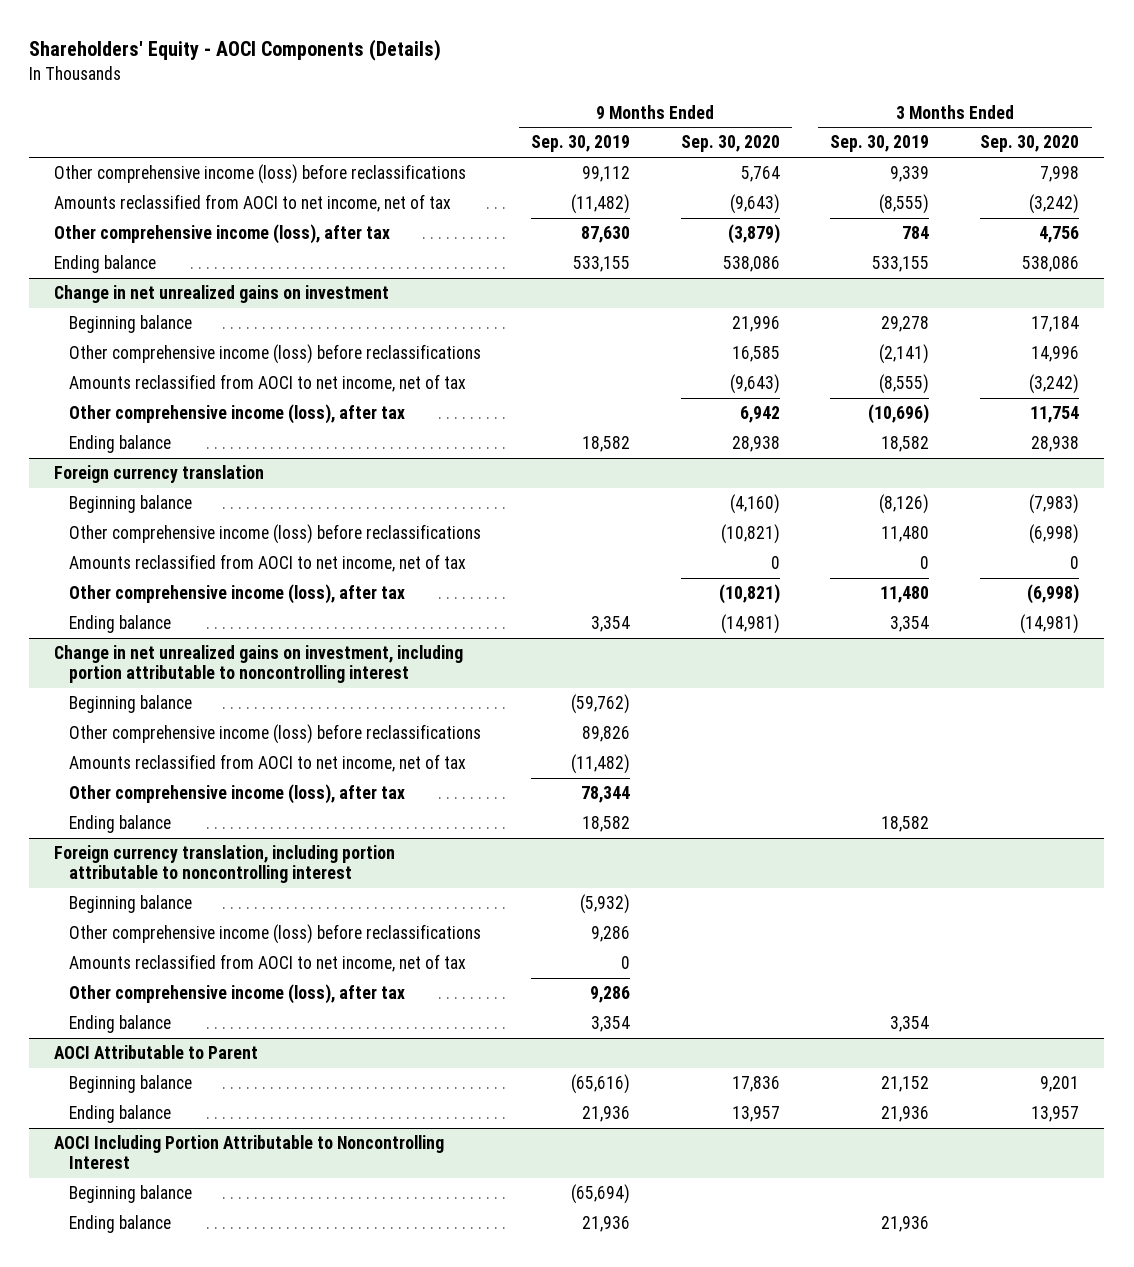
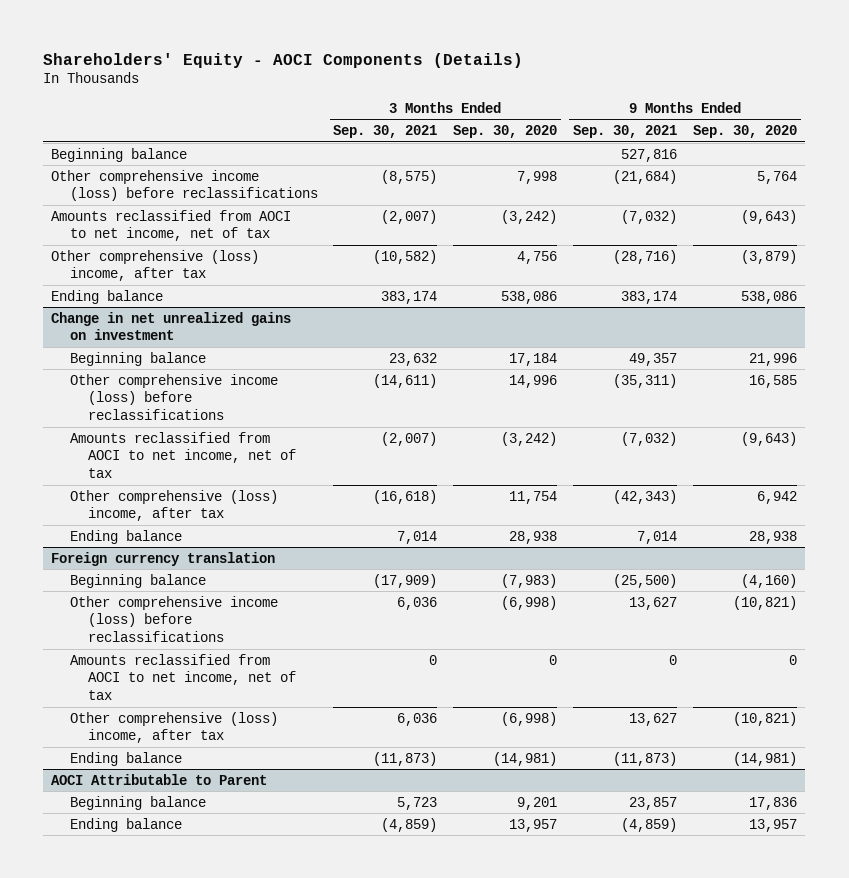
- | 9 Months Ended Sep. 30, 2019 | 9 Months Ended Sep. 30, 2020 | 3 Months Ended Sep. 30, 2019 | 3 Months Ended Sep. 30, 2020
+ | 3 Months Ended Sep. 30, 2021 | 3 Months Ended Sep. 30, 2020 | 9 Months Ended Sep. 30, 2021 | 9 Months Ended Sep. 30, 2020
+ Beginning balance | | | 527,816 |
- Other comprehensive income (loss), after tax | 87,630 | (3,879) | 784 | 4,756
+ Other comprehensive (loss) income, after tax | (10,582) | 4,756 | (28,716) | (3,879)
@ Change in net unrealized gains on investment
- Other comprehensive income (loss), after tax | | 6,942 | (10,696) | 11,754
+ Other comprehensive (loss) income, after tax | (16,618) | 11,754 | (42,343) | 6,942
@ Foreign currency translation
- Other comprehensive income (loss), after tax | | (10,821) | 11,480 | (6,998)
+ Other comprehensive (loss) income, after tax | 6,036 | (6,998) | 13,627 | (10,821)
- Change in net unrealized gains on investment, including portion attributable to noncontrolling interest
- Beginning balance | (59,762) | | |
- Other comprehensive income (loss) before reclassifications | 89,826 | | |
- Amounts reclassified from AOCI to net income, net of tax | (11,482) | | |
- Other comprehensive income (loss), after tax | 78,344 | | |
- Ending balance | 18,582 | | 18,582 |
- Foreign currency translation, including portion attributable to noncontrolling interest
- Beginning balance | (5,932) | | |
- Other comprehensive income (loss) before reclassifications | 9,286 | | |
- Amounts reclassified from AOCI to net income, net of tax | 0 | | |
- Other comprehensive income (loss), after tax | 9,286 | | |
- Ending balance | 3,354 | | 3,354 |
- AOCI Including Portion Attributable to Noncontrolling Interest
- Beginning balance | (65,694) | | |
- Ending balance | 21,936 | | 21,936 |

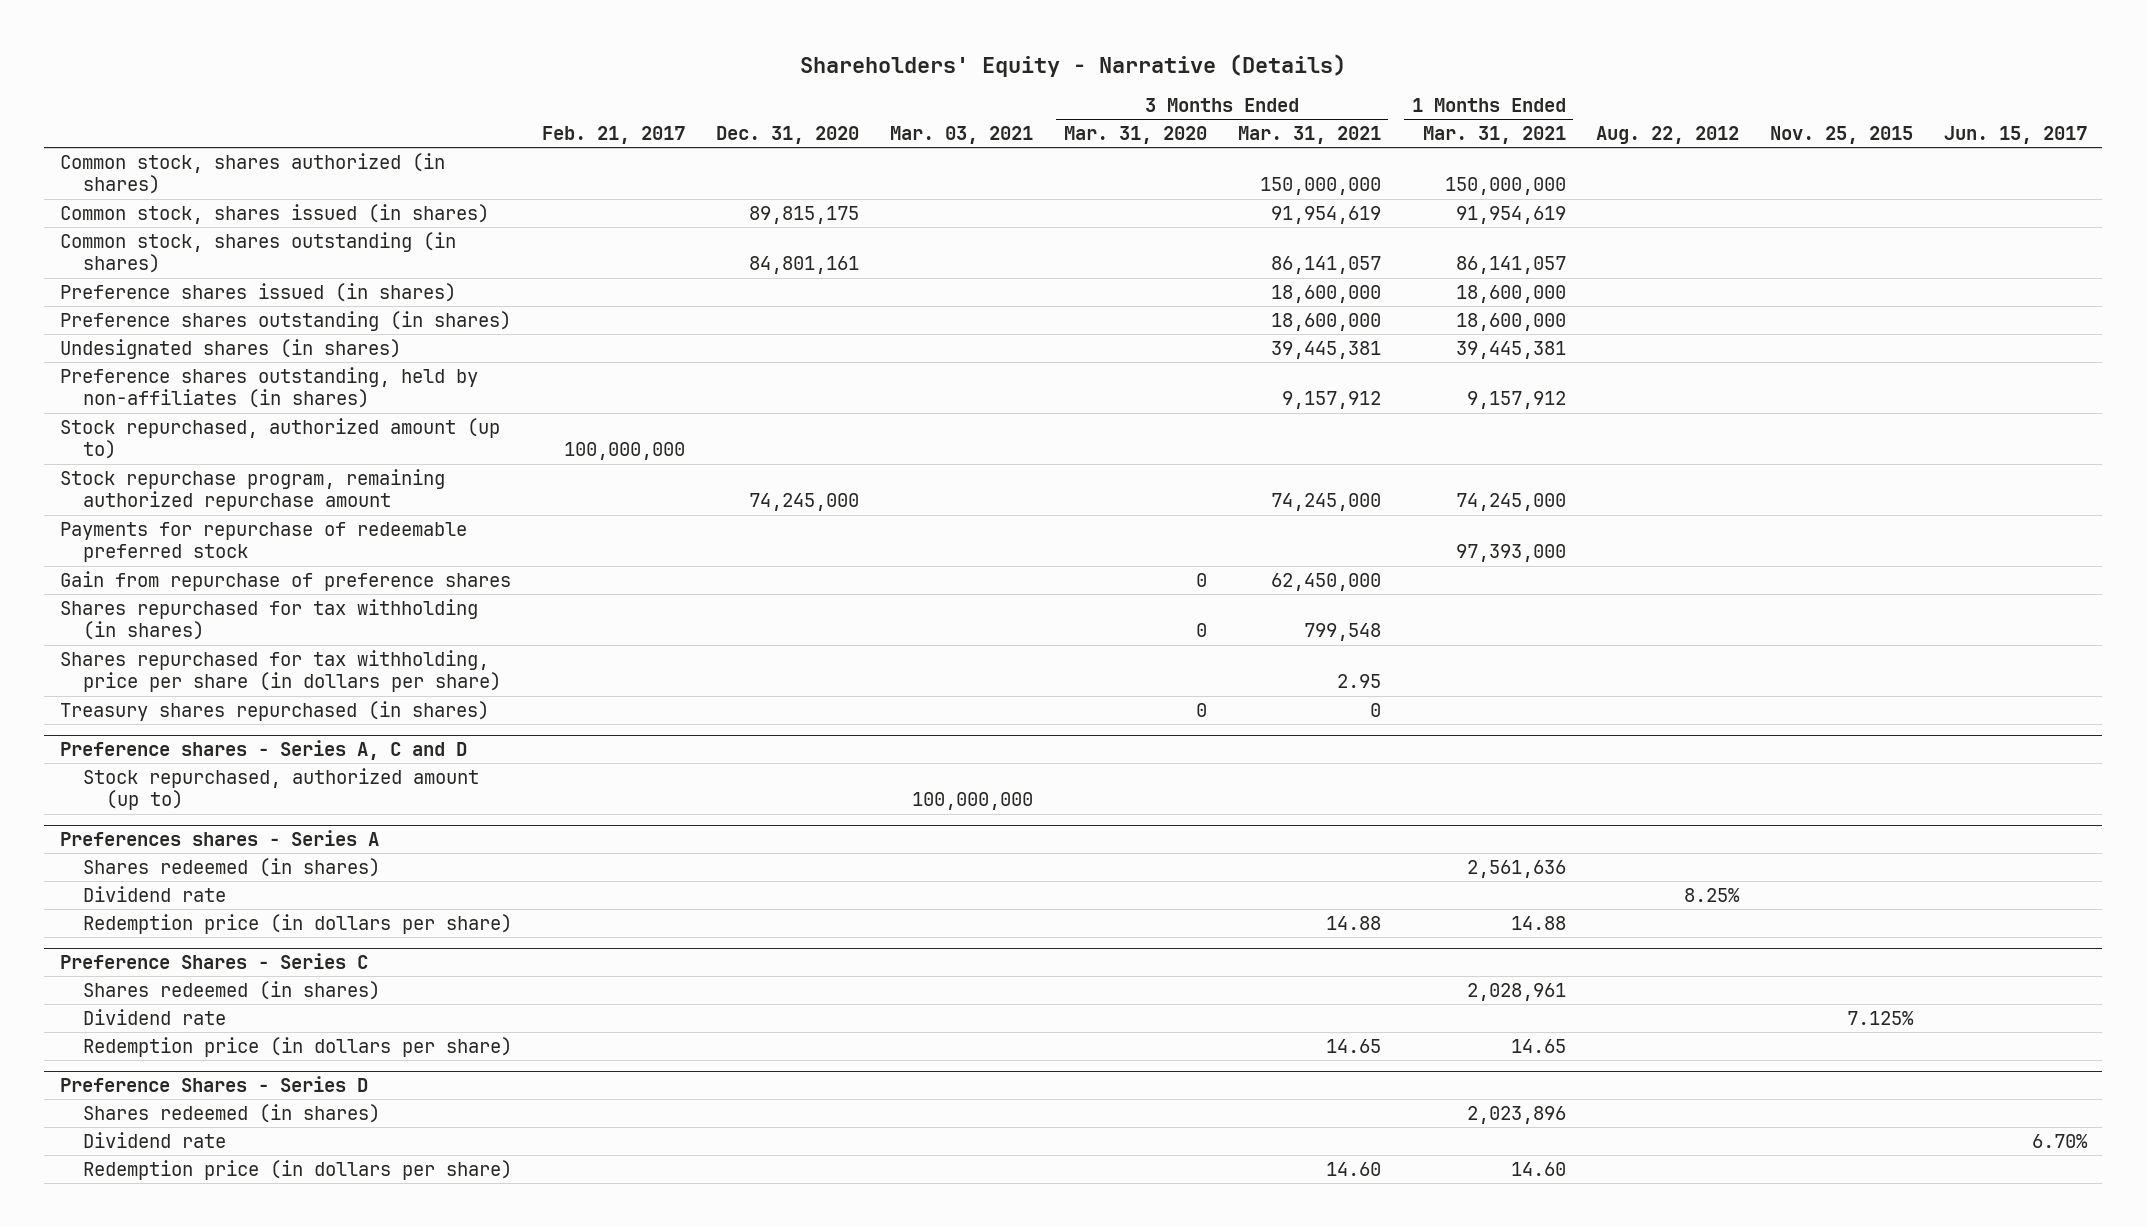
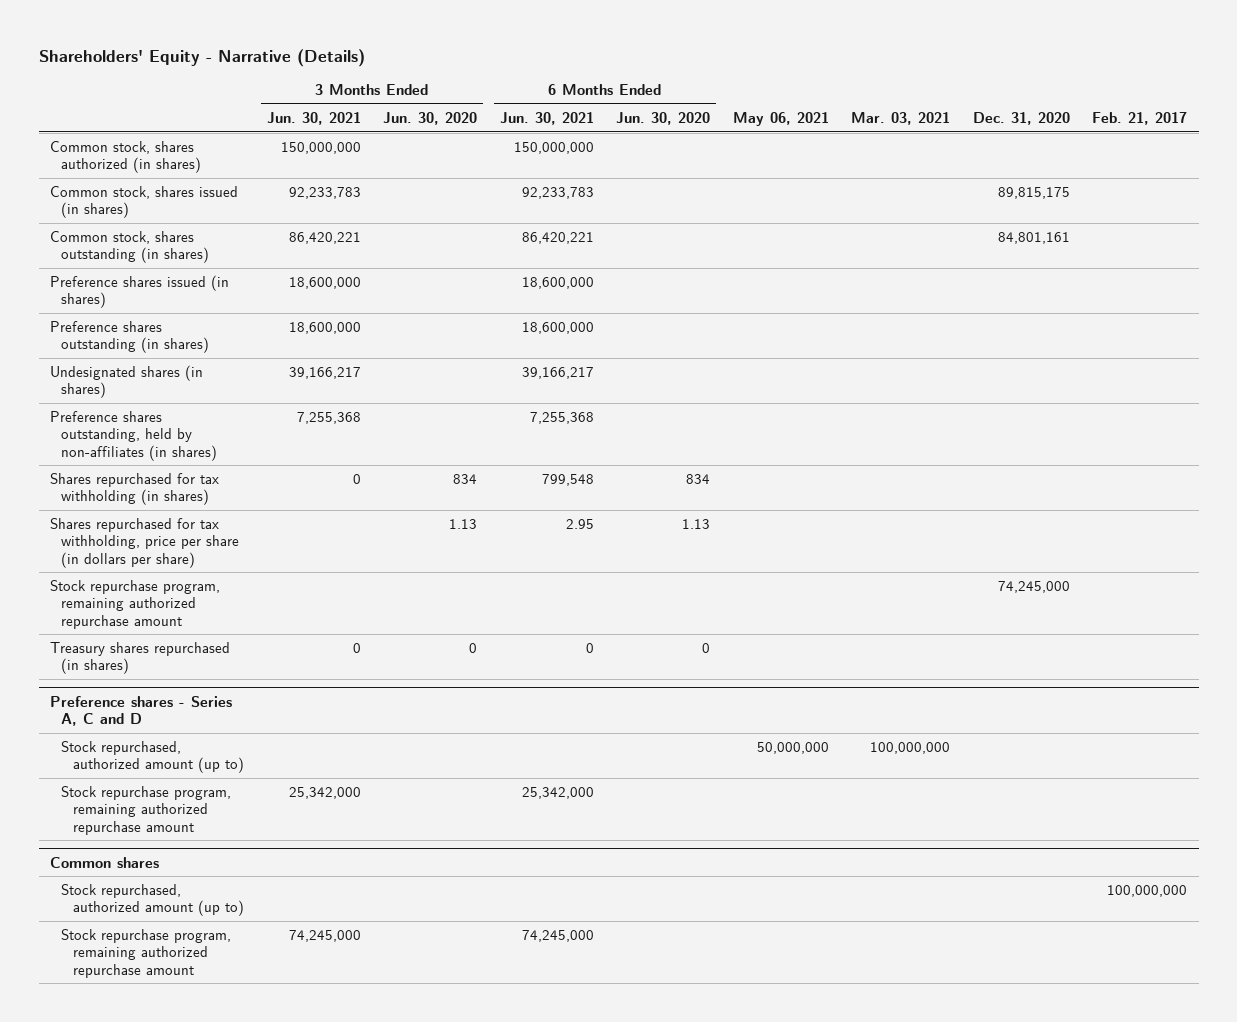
- | Feb. 21, 2017 | Dec. 31, 2020 | Mar. 03, 2021 | 3 Months Ended Mar. 31, 2020 | 3 Months Ended Mar. 31, 2021 | 1 Months Ended Mar. 31, 2021 | Aug. 22, 2012 | Nov. 25, 2015 | Jun. 15, 2017
+ | 3 Months Ended Jun. 30, 2021 | 3 Months Ended Jun. 30, 2020 | 6 Months Ended Jun. 30, 2021 | 6 Months Ended Jun. 30, 2020 | May 06, 2021 | Mar. 03, 2021 | Dec. 31, 2020 | Feb. 21, 2017
- Stock repurchased, authorized amount (up to) | 100,000,000 | | | | | | | |
- Payments for repurchase of redeemable preferred stock | | | | | | 97,393,000 | | |
- Gain from repurchase of preference shares | | | | 0 | 62,450,000 | | | |
moved down: Stock repurchase program, remaining authorized repurchase amount | | | | | | | 74,245,000 |
- Preferences shares - Series A
- Shares redeemed (in shares) | | | | | | 2,561,636 | | |
- Dividend rate | | | | | | | 8.25% | |
- Redemption price (in dollars per share) | | | | | 14.88 | 14.88 | | |
- Preference Shares - Series C
- Shares redeemed (in shares) | | | | | | 2,028,961 | | |
- Dividend rate | | | | | | | | 7.125% |
- Redemption price (in dollars per share) | | | | | 14.65 | 14.65 | | |
- Preference Shares - Series D
- Shares redeemed (in shares) | | | | | | 2,023,896 | | |
- Dividend rate | | | | | | | | | 6.70%
- Redemption price (in dollars per share) | | | | | 14.60 | 14.60 | | |
@ Preference shares - Series A, C and D
+ Stock repurchase program, remaining authorized repurchase amount | 25,342,000 | | 25,342,000 | | | | |
+ Common shares
+ Stock repurchased, authorized amount (up to) | | | | | | | | 100,000,000
+ Stock repurchase program, remaining authorized repurchase amount | 74,245,000 | | 74,245,000 | | | | |

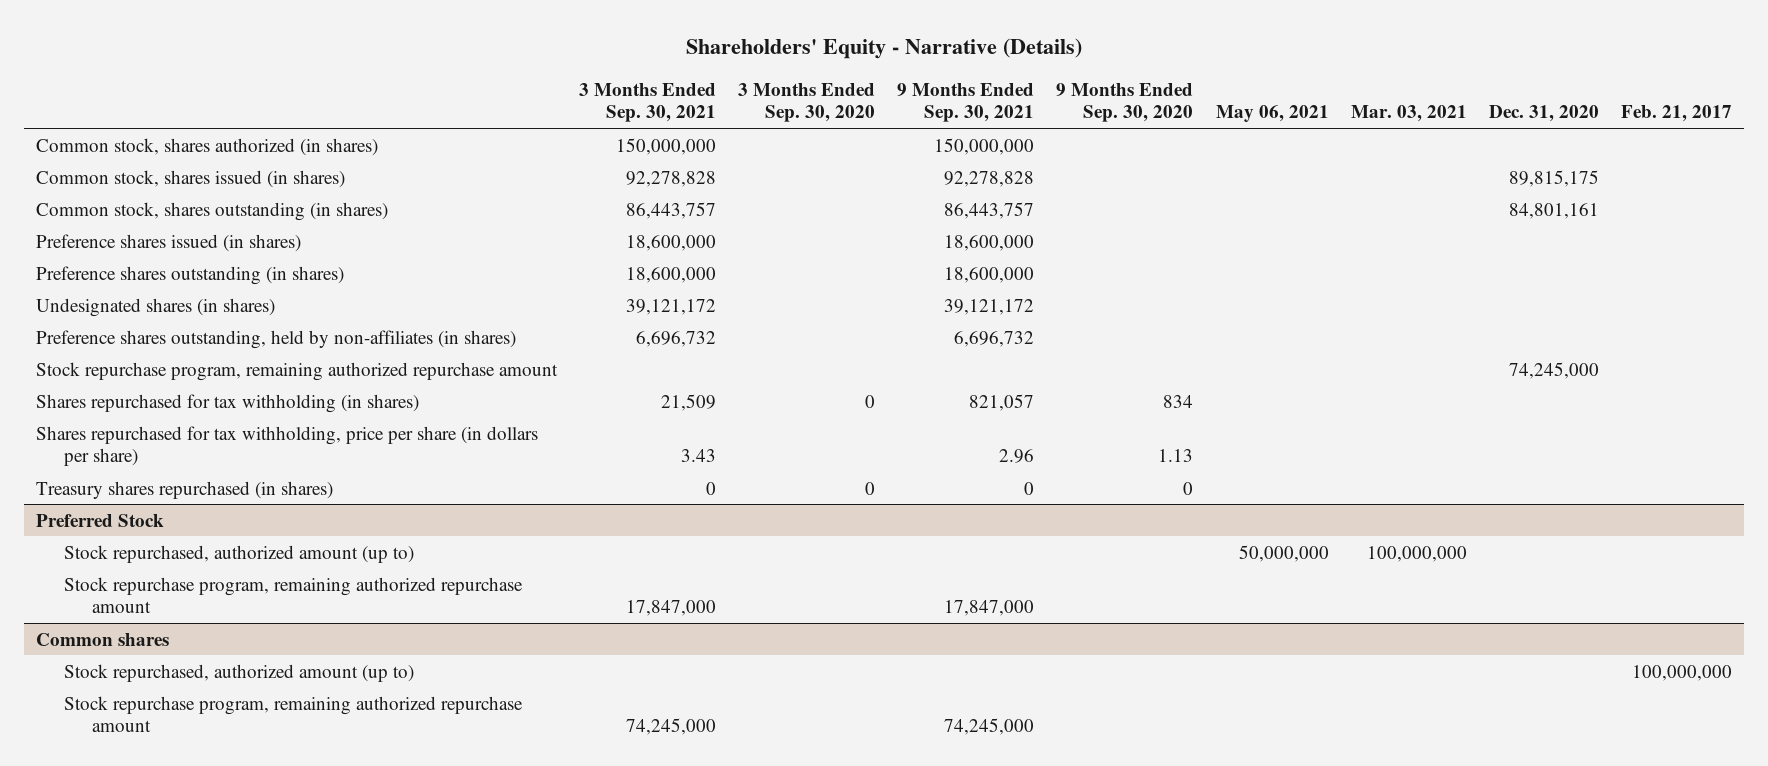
- | 3 Months Ended Jun. 30, 2021 | 3 Months Ended Jun. 30, 2020 | 6 Months Ended Jun. 30, 2021 | 6 Months Ended Jun. 30, 2020 | May 06, 2021 | Mar. 03, 2021 | Dec. 31, 2020 | Feb. 21, 2017
+ | 3 Months Ended Sep. 30, 2021 | 3 Months Ended Sep. 30, 2020 | 9 Months Ended Sep. 30, 2021 | 9 Months Ended Sep. 30, 2020 | May 06, 2021 | Mar. 03, 2021 | Dec. 31, 2020 | Feb. 21, 2017
moved up: Stock repurchase program, remaining authorized repurchase amount | | | | | | | 74,245,000 |
- Preference shares - Series A, C and D
+ Preferred Stock

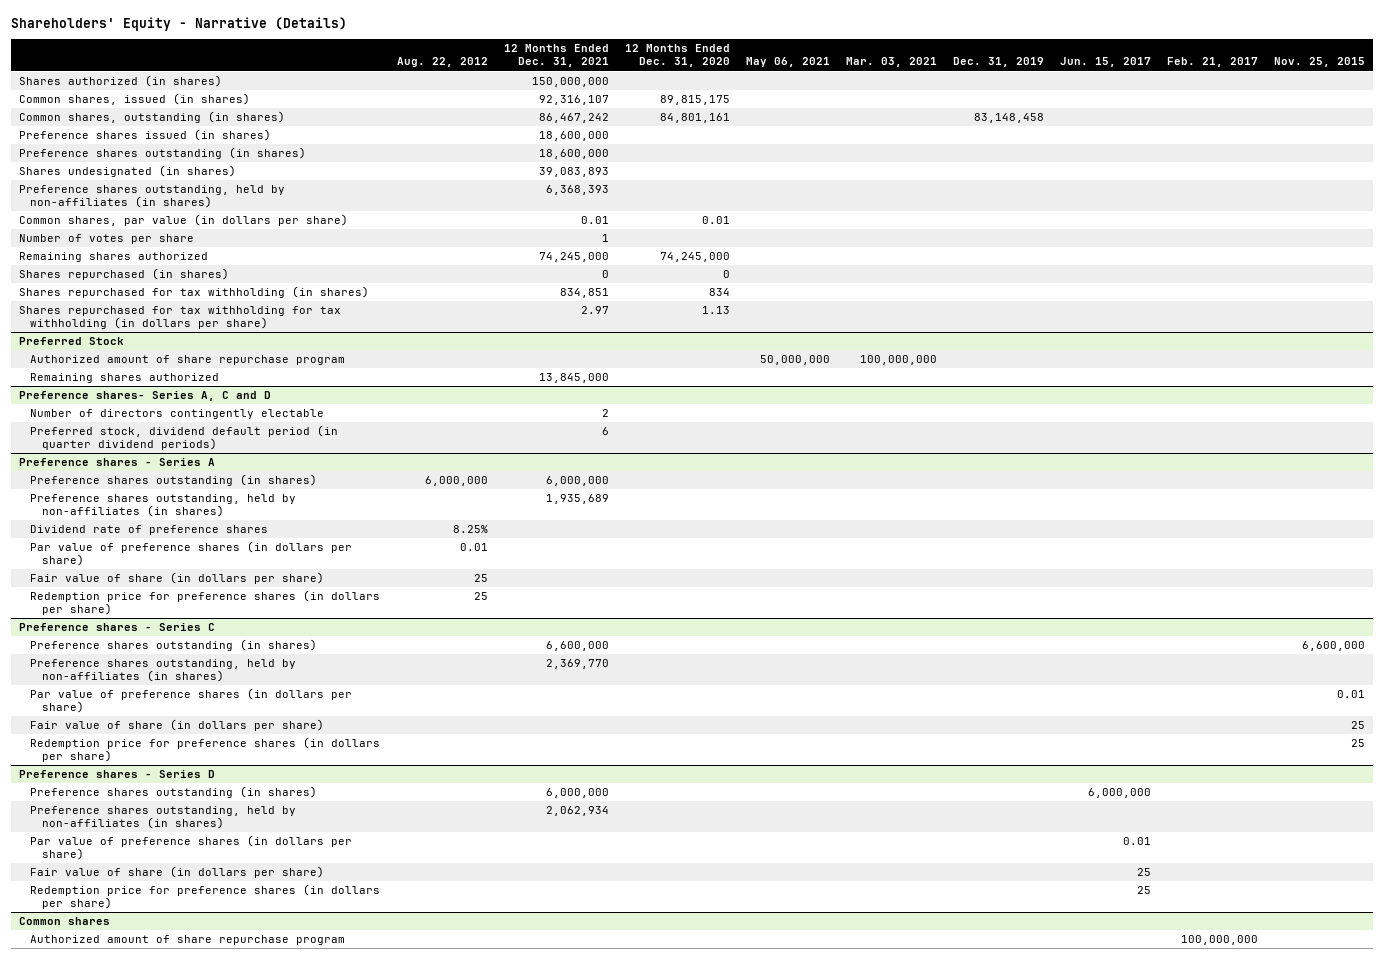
- | 3 Months Ended Sep. 30, 2021 | 3 Months Ended Sep. 30, 2020 | 9 Months Ended Sep. 30, 2021 | 9 Months Ended Sep. 30, 2020 | May 06, 2021 | Mar. 03, 2021 | Dec. 31, 2020 | Feb. 21, 2017
+ | Aug. 22, 2012 | 12 Months Ended Dec. 31, 2021 | 12 Months Ended Dec. 31, 2020 | May 06, 2021 | Mar. 03, 2021 | Dec. 31, 2019 | Jun. 15, 2017 | Feb. 21, 2017 | Nov. 25, 2015
- Common stock, shares authorized (in shares) | 150,000,000 | | 150,000,000 | | | | |
- Common stock, shares issued (in shares) | 92,278,828 | | 92,278,828 | | | | 89,815,175 |
- Common stock, shares outstanding (in shares) | 86,443,757 | | 86,443,757 | | | | 84,801,161 |
+ Shares authorized (in shares) | | 150,000,000 | | | | | | |
+ Common shares, issued (in shares) | | 92,316,107 | 89,815,175 | | | | | |
+ Common shares, outstanding (in shares) | | 86,467,242 | 84,801,161 | | | 83,148,458 | | |
- Undesignated shares (in shares) | 39,121,172 | | 39,121,172 | | | | |
+ Shares undesignated (in shares) | | 39,083,893 | | | | | | |
- Stock repurchase program, remaining authorized repurchase amount | | | | | | | 74,245,000 |
+ Common shares, par value (in dollars per share) | | 0.01 | 0.01 | | | | | |
+ Number of votes per share | | 1 | | | | | | |
+ Remaining shares authorized | | 74,245,000 | 74,245,000 | | | | | |
+ Shares repurchased (in shares) | | 0 | 0 | | | | | |
- Shares repurchased for tax withholding, price per share (in dollars per share) | 3.43 | | 2.96 | 1.13 | | | |
- Treasury shares repurchased (in shares) | 0 | 0 | 0 | 0 | | | |
+ Shares repurchased for tax withholding for tax withholding (in dollars per share) | | 2.97 | 1.13 | | | | | |
@ Preferred Stock
- Stock repurchased, authorized amount (up to) | | | | | 50,000,000 | 100,000,000 | |
- Stock repurchase program, remaining authorized repurchase amount | 17,847,000 | | 17,847,000 | | | | |
+ Authorized amount of share repurchase program | | | | 50,000,000 | 100,000,000 | | | |
+ Remaining shares authorized | | 13,845,000 | | | | | | |
+ Preference shares- Series A, C and D
+ Number of directors contingently electable | | 2 | | | | | | |
+ Preferred stock, dividend default period (in quarter dividend periods) | | 6 | | | | | | |
+ Preference shares - Series A
+ Preference shares outstanding (in shares) | 6,000,000 | 6,000,000 | | | | | | |
+ Preference shares outstanding, held by non-affiliates (in shares) | | 1,935,689 | | | | | | |
+ Dividend rate of preference shares | 8.25% | | | | | | | |
+ Par value of preference shares (in dollars per share) | 0.01 | | | | | | | |
+ Fair value of share (in dollars per share) | 25 | | | | | | | |
+ Redemption price for preference shares (in dollars per share) | 25 | | | | | | | |
+ Preference shares - Series C
+ Preference shares outstanding (in shares) | | 6,600,000 | | | | | | | 6,600,000
+ Preference shares outstanding, held by non-affiliates (in shares) | | 2,369,770 | | | | | | |
+ Par value of preference shares (in dollars per share) | | | | | | | | | 0.01
+ Fair value of share (in dollars per share) | | | | | | | | | 25
+ Redemption price for preference shares (in dollars per share) | | | | | | | | | 25
+ Preference shares - Series D
+ Preference shares outstanding (in shares) | | 6,000,000 | | | | | 6,000,000 | |
+ Preference shares outstanding, held by non-affiliates (in shares) | | 2,062,934 | | | | | | |
+ Par value of preference shares (in dollars per share) | | | | | | | 0.01 | |
+ Fair value of share (in dollars per share) | | | | | | | 25 | |
+ Redemption price for preference shares (in dollars per share) | | | | | | | 25 | |
@ Common shares
- Stock repurchased, authorized amount (up to) | | | | | | | | 100,000,000
- Stock repurchase program, remaining authorized repurchase amount | 74,245,000 | | 74,245,000 | | | | |
+ Authorized amount of share repurchase program | | | | | | | | 100,000,000 |

